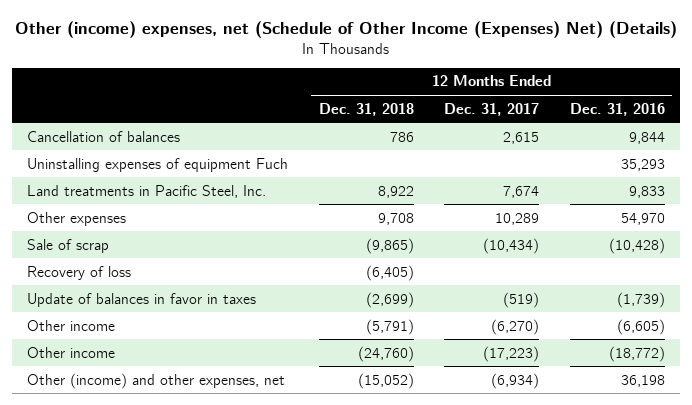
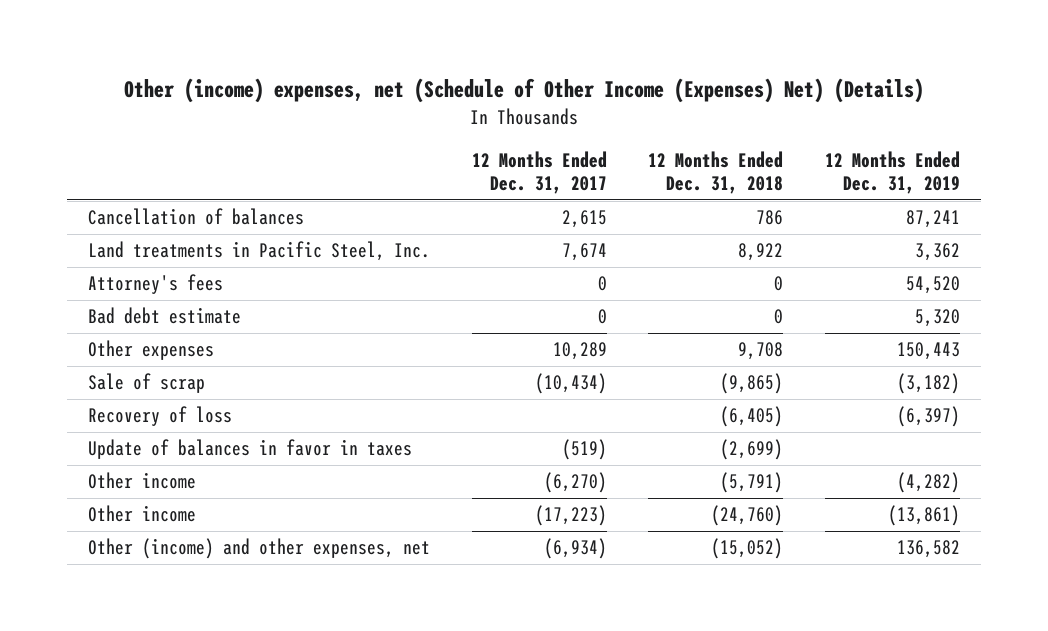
- | 12 Months Ended Dec. 31, 2018 | 12 Months Ended Dec. 31, 2017 | 12 Months Ended Dec. 31, 2016
+ | 12 Months Ended Dec. 31, 2017 | 12 Months Ended Dec. 31, 2018 | 12 Months Ended Dec. 31, 2019
- Uninstalling expenses of equipment Fuch | | | 35,293
+ Attorney's fees | 0 | 0 | 54,520
+ Bad debt estimate | 0 | 0 | 5,320

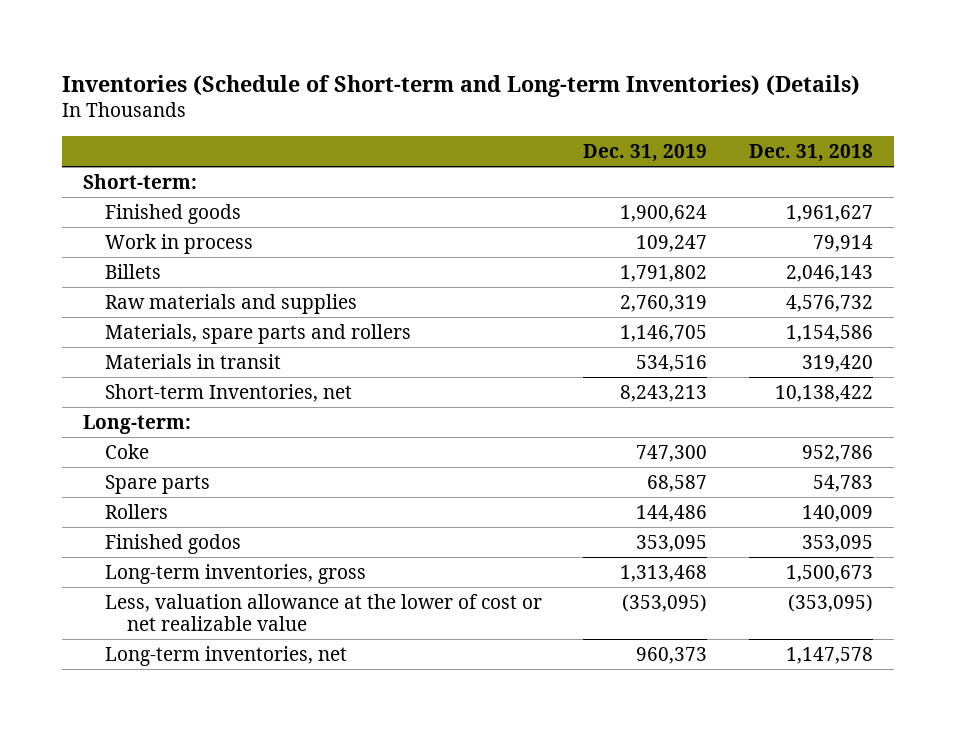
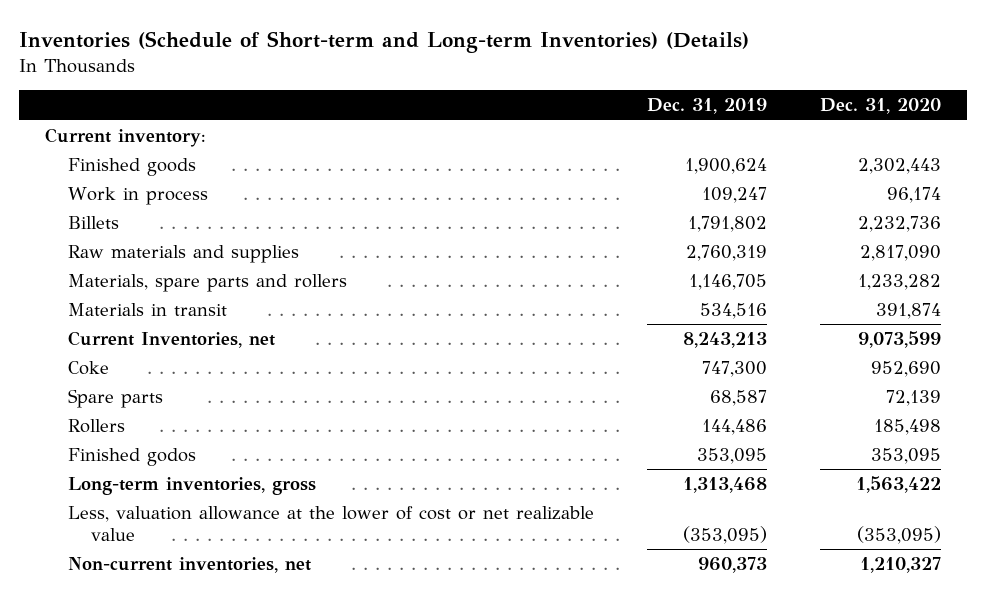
- | Dec. 31, 2019 | Dec. 31, 2018
+ | Dec. 31, 2019 | Dec. 31, 2020
- Short-term:
+ Current inventory:
- Short-term Inventories, net | 8,243,213 | 10,138,422
- Long-term:
+ Current Inventories, net | 8,243,213 | 9,073,599
- Long-term inventories, net | 960,373 | 1,147,578
+ Non-current inventories, net | 960,373 | 1,210,327

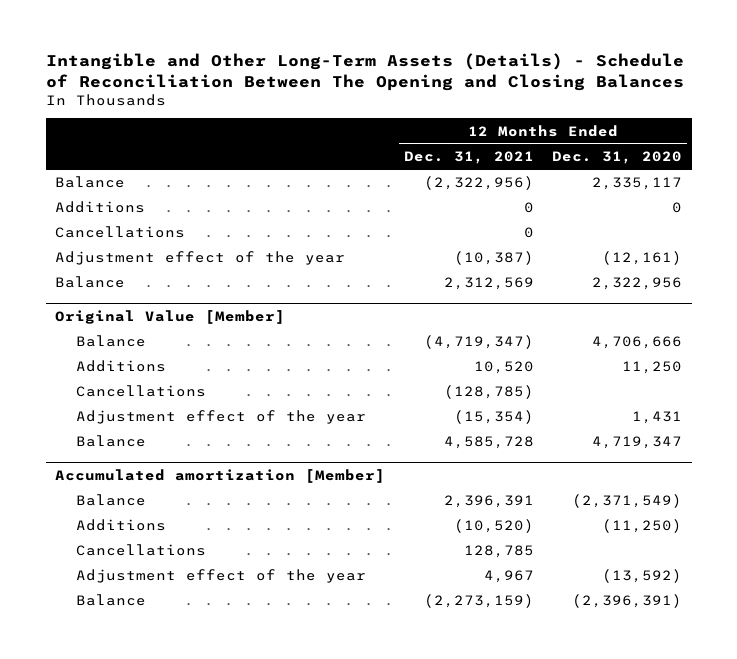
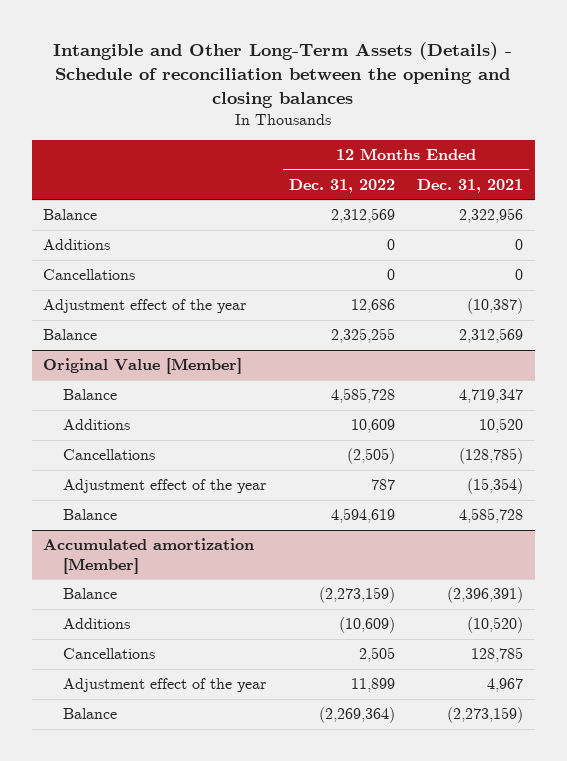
- Intangible and Other Long-Term Assets (Details) - Schedule of Reconciliation Between The Opening and Closing Balances
+ Intangible and Other Long-Term Assets (Details) - Schedule of reconciliation between the opening and closing balances
- | 12 Months Ended Dec. 31, 2021 | 12 Months Ended Dec. 31, 2020
+ | 12 Months Ended Dec. 31, 2022 | 12 Months Ended Dec. 31, 2021
- Balance | (2,322,956) | 2,335,117
+ Balance | 2,312,569 | 2,322,956
@ Original Value [Member]
- Balance | (4,719,347) | 4,706,666
+ Balance | 4,585,728 | 4,719,347
@ Accumulated amortization [Member]
- Balance | 2,396,391 | (2,371,549)
+ Balance | (2,273,159) | (2,396,391)

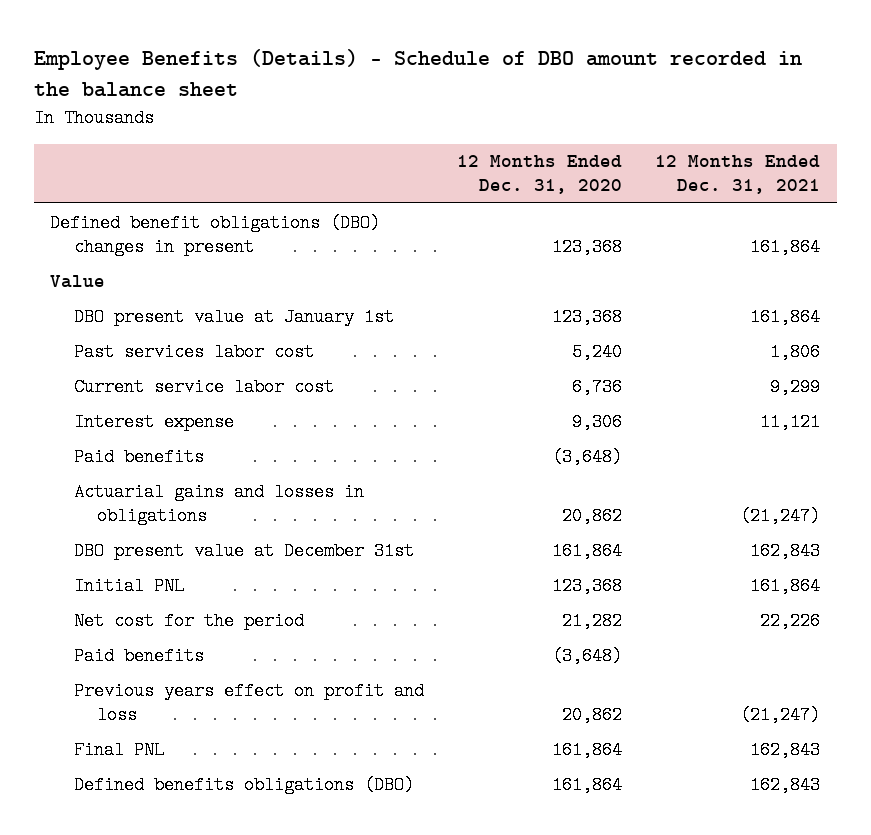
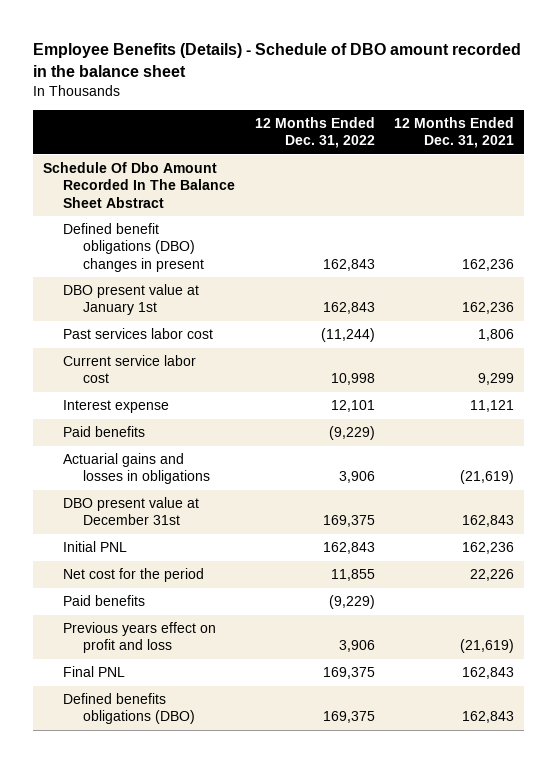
- | 12 Months Ended Dec. 31, 2020 | 12 Months Ended Dec. 31, 2021
+ | 12 Months Ended Dec. 31, 2022 | 12 Months Ended Dec. 31, 2021
- Defined benefit obligations (DBO) changes in present | 123,368 | 161,864
- Value
- DBO present value at January 1st | 123,368 | 161,864
+ Schedule Of Dbo Amount Recorded In The Balance Sheet Abstract
+ Defined benefit obligations (DBO) changes in present | 162,843 | 162,236
+ DBO present value at January 1st | 162,843 | 162,236
- Actuarial gains and losses in obligations | 20,862 | (21,247)
+ Actuarial gains and losses in obligations | 3,906 | (21,619)
- Initial PNL | 123,368 | 161,864
+ Initial PNL | 162,843 | 162,236
- Previous years effect on profit and loss | 20,862 | (21,247)
+ Previous years effect on profit and loss | 3,906 | (21,619)

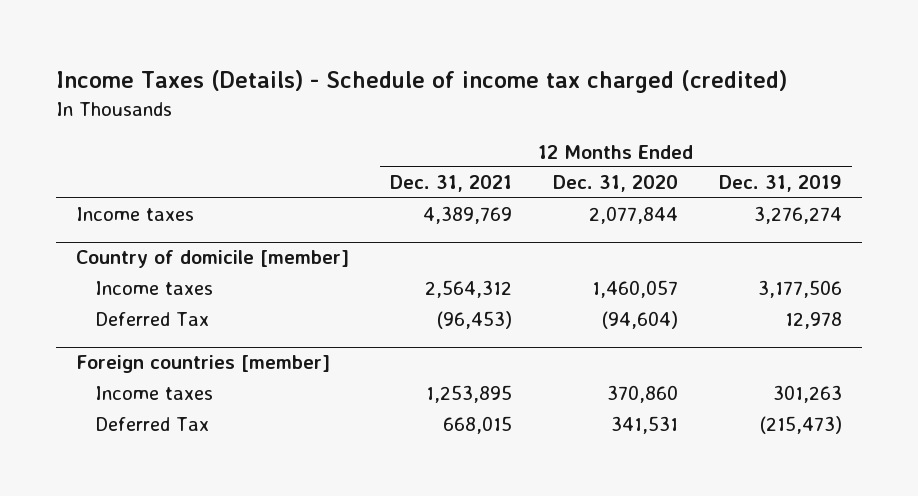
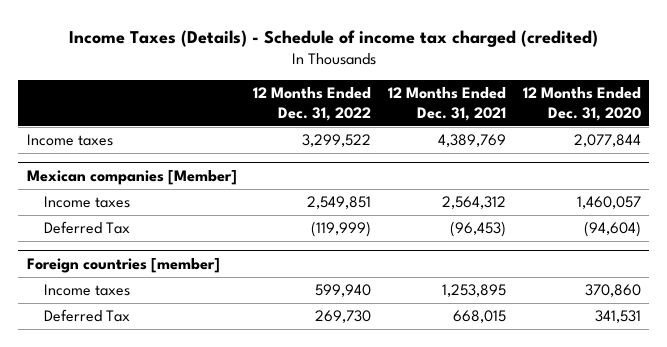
- | 12 Months Ended Dec. 31, 2021 | 12 Months Ended Dec. 31, 2020 | 12 Months Ended Dec. 31, 2019
+ | 12 Months Ended Dec. 31, 2022 | 12 Months Ended Dec. 31, 2021 | 12 Months Ended Dec. 31, 2020
- Country of domicile [member]
+ Mexican companies [Member]

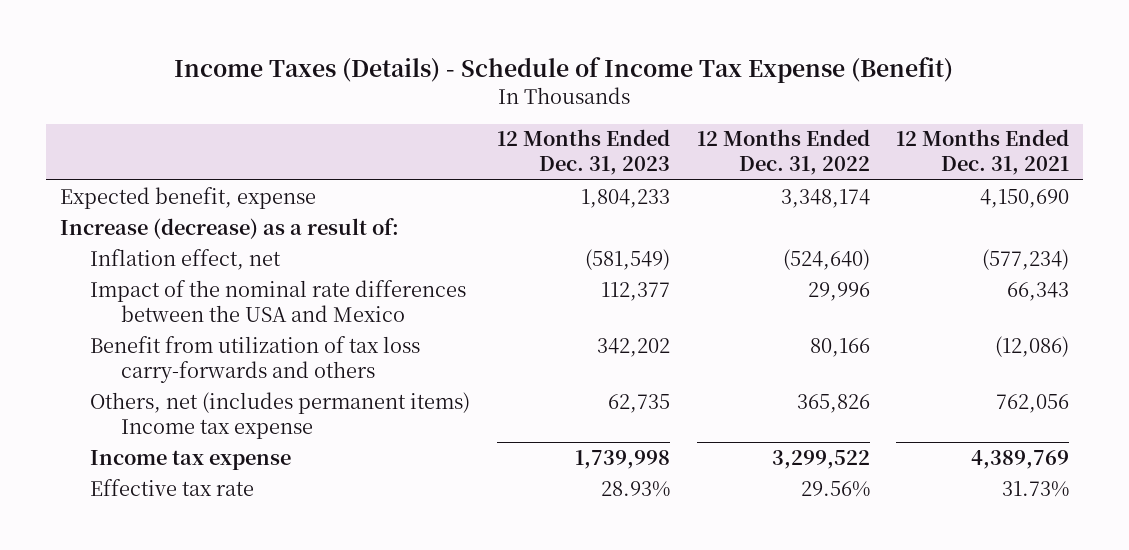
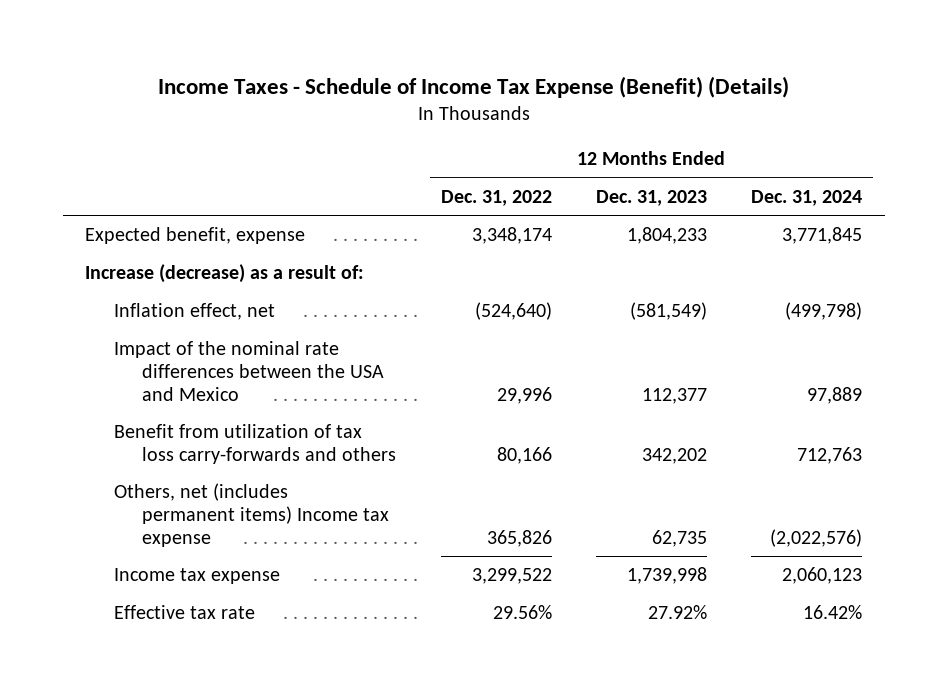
- Income Taxes (Details) - Schedule of Income Tax Expense (Benefit)
+ Income Taxes - Schedule of Income Tax Expense (Benefit) (Details)
- | 12 Months Ended Dec. 31, 2023 | 12 Months Ended Dec. 31, 2022 | 12 Months Ended Dec. 31, 2021
+ | 12 Months Ended Dec. 31, 2022 | 12 Months Ended Dec. 31, 2023 | 12 Months Ended Dec. 31, 2024
- Effective tax rate | 28.93% | 29.56% | 31.73%
+ Effective tax rate | 29.56% | 27.92% | 16.42%

